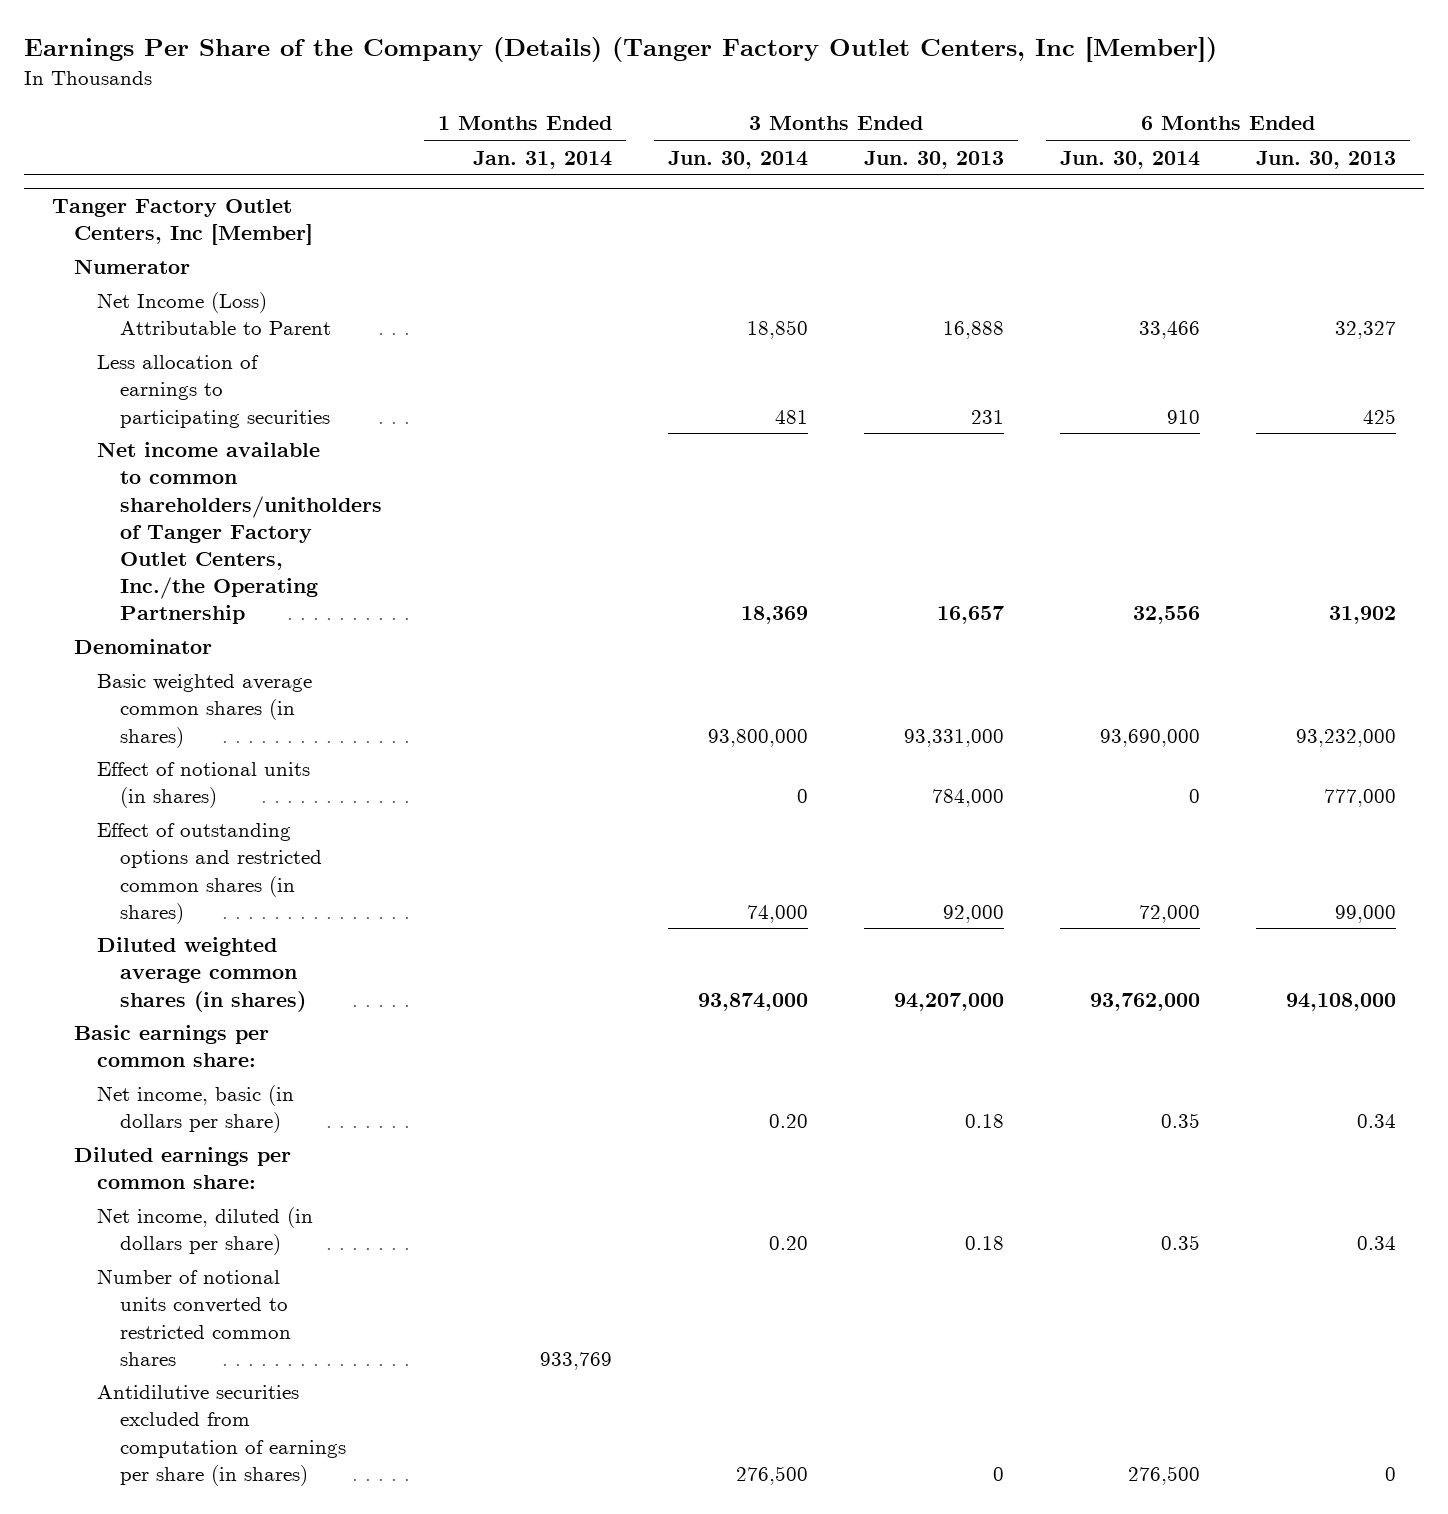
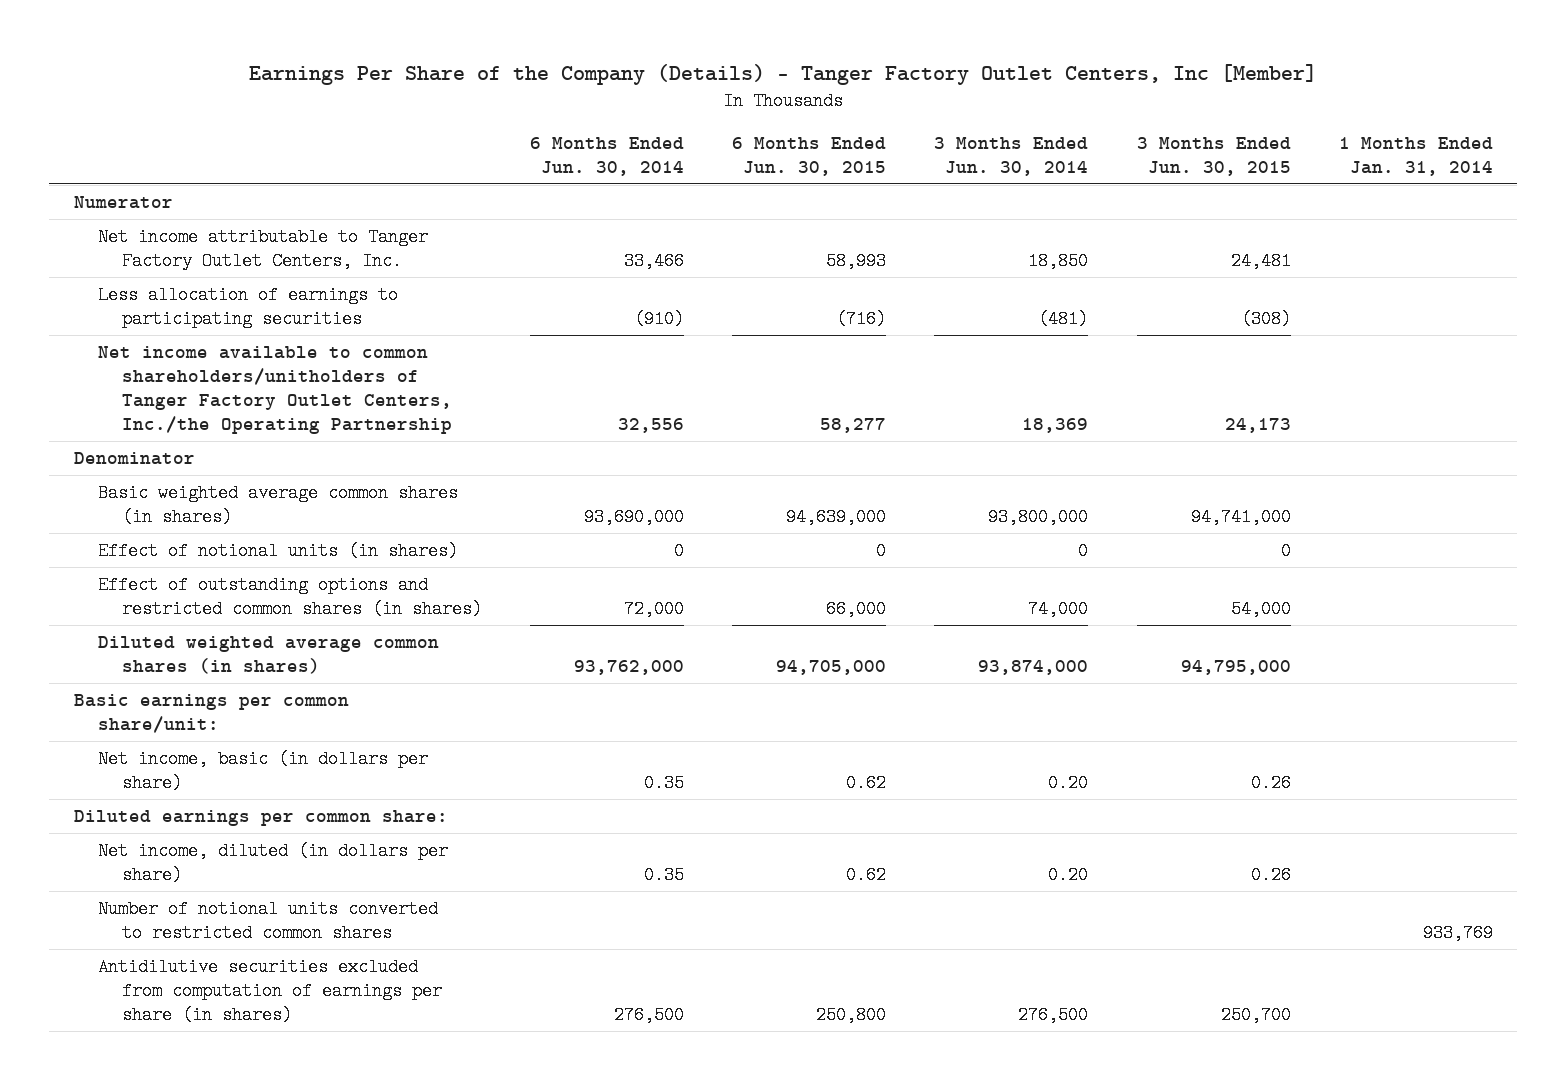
- Earnings Per Share of the Company (Details) (Tanger Factory Outlet Centers, Inc [Member])
+ Earnings Per Share of the Company (Details) - Tanger Factory Outlet Centers, Inc [Member]
- | 1 Months Ended Jan. 31, 2014 | 3 Months Ended Jun. 30, 2014 | 3 Months Ended Jun. 30, 2013 | 6 Months Ended Jun. 30, 2014 | 6 Months Ended Jun. 30, 2013
+ | 6 Months Ended Jun. 30, 2014 | 6 Months Ended Jun. 30, 2015 | 3 Months Ended Jun. 30, 2014 | 3 Months Ended Jun. 30, 2015 | 1 Months Ended Jan. 31, 2014
- Tanger Factory Outlet Centers, Inc [Member]
- Net Income (Loss) Attributable to Parent | | 18,850 | 16,888 | 33,466 | 32,327
- Less allocation of earnings to participating securities | | 481 | 231 | 910 | 425
+ Net income attributable to Tanger Factory Outlet Centers, Inc. | 33,466 | 58,993 | 18,850 | 24,481 |
+ Less allocation of earnings to participating securities | (910) | (716) | (481) | (308) |
- Basic earnings per common share:
+ Basic earnings per common share/unit:

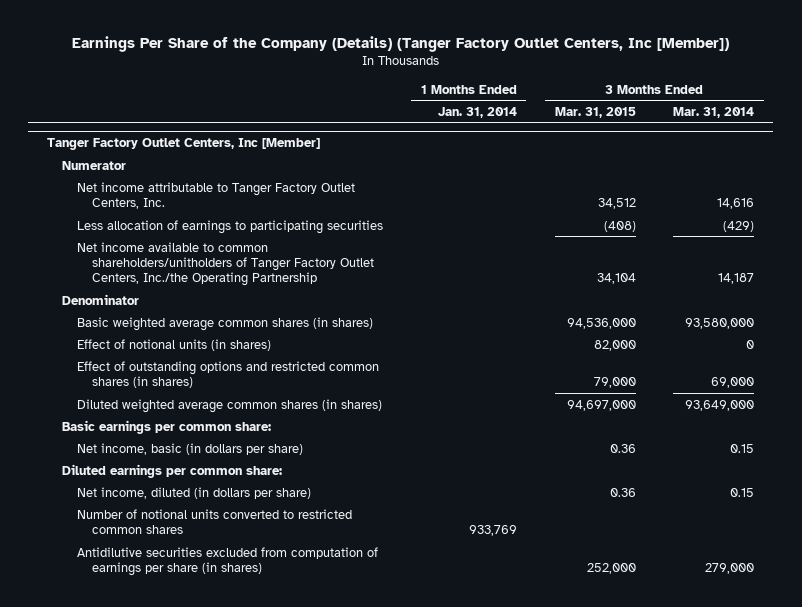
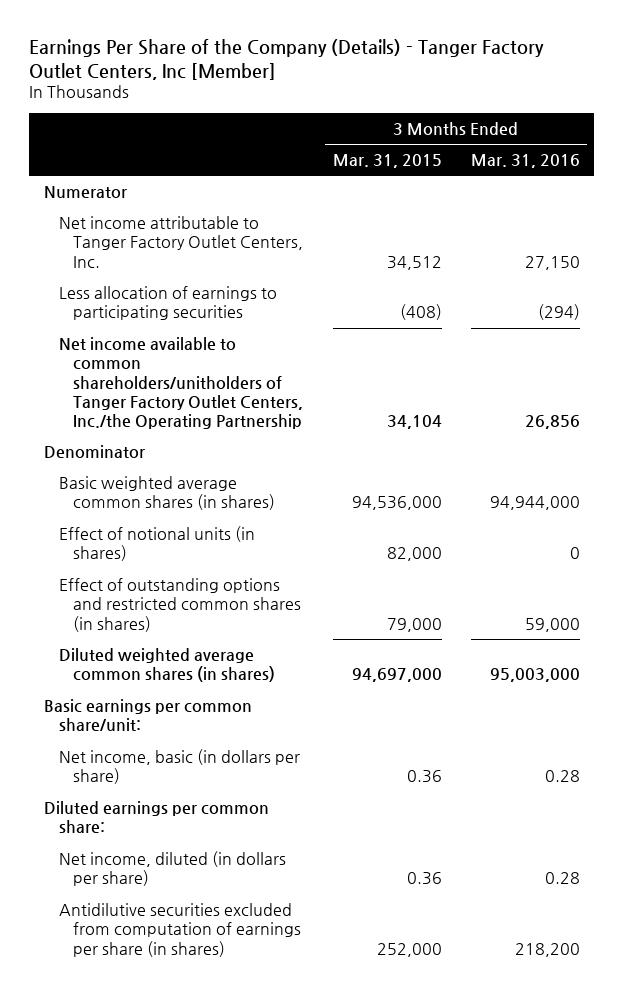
- Earnings Per Share of the Company (Details) (Tanger Factory Outlet Centers, Inc [Member])
+ Earnings Per Share of the Company (Details) - Tanger Factory Outlet Centers, Inc [Member]
- | 1 Months Ended Jan. 31, 2014 | 3 Months Ended Mar. 31, 2015 | 3 Months Ended Mar. 31, 2014
+ | 3 Months Ended Mar. 31, 2015 | 3 Months Ended Mar. 31, 2016
- Tanger Factory Outlet Centers, Inc [Member]
- Basic earnings per common share:
+ Basic earnings per common share/unit:
- Number of notional units converted to restricted common shares | 933,769 | |

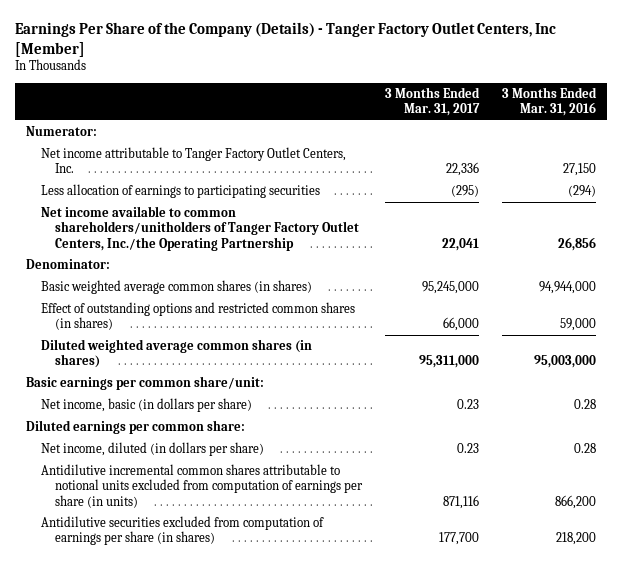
- | 3 Months Ended Mar. 31, 2015 | 3 Months Ended Mar. 31, 2016
+ | 3 Months Ended Mar. 31, 2017 | 3 Months Ended Mar. 31, 2016
- Numerator
+ Numerator:
- Denominator
+ Denominator:
- Effect of notional units (in shares) | 82,000 | 0
+ Antidilutive incremental common shares attributable to notional units excluded from computation of earnings per share (in units) | 871,116 | 866,200

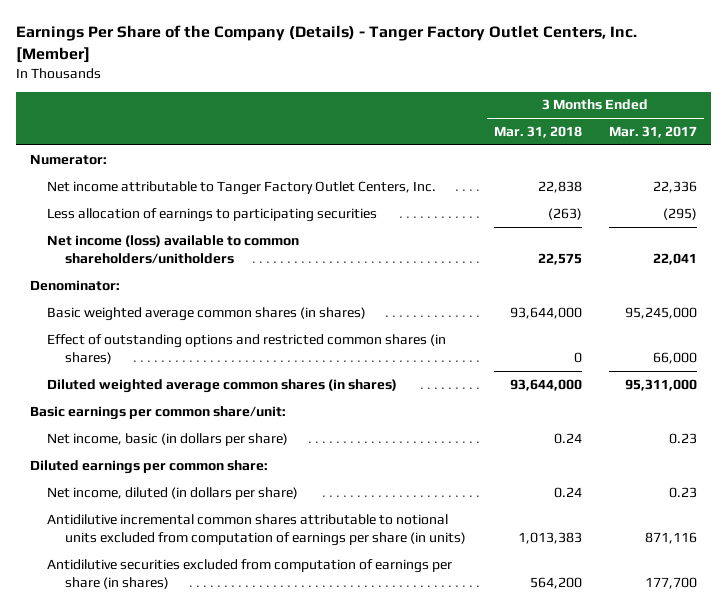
- Earnings Per Share of the Company (Details) - Tanger Factory Outlet Centers, Inc [Member]
+ Earnings Per Share of the Company (Details) - Tanger Factory Outlet Centers, Inc. [Member]
- | 3 Months Ended Mar. 31, 2017 | 3 Months Ended Mar. 31, 2016
+ | 3 Months Ended Mar. 31, 2018 | 3 Months Ended Mar. 31, 2017
- Net income available to common shareholders/unitholders of Tanger Factory Outlet Centers, Inc./the Operating Partnership | 22,041 | 26,856
+ Net income (loss) available to common shareholders/unitholders | 22,575 | 22,041

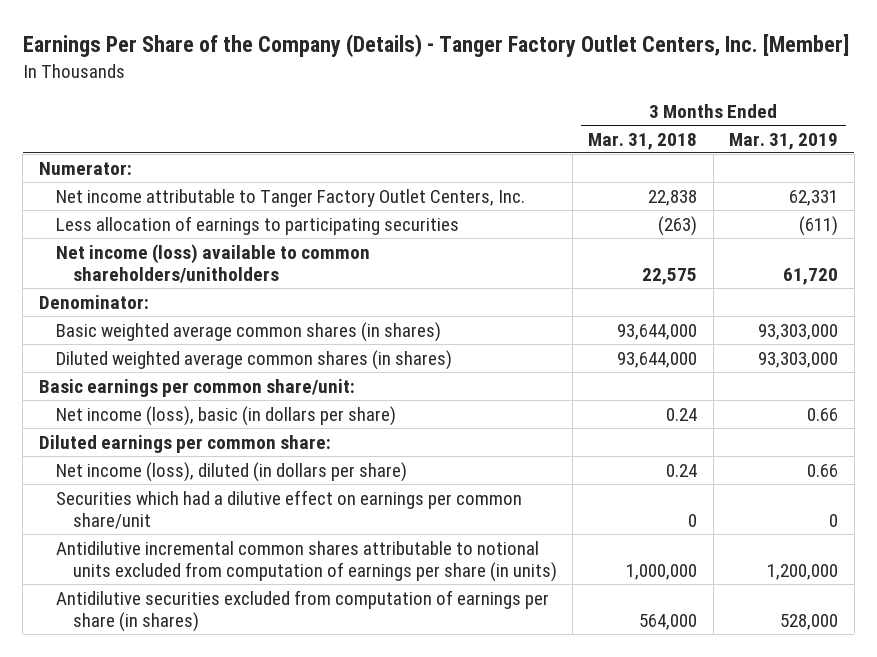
- | 3 Months Ended Mar. 31, 2018 | 3 Months Ended Mar. 31, 2017
+ | 3 Months Ended Mar. 31, 2018 | 3 Months Ended Mar. 31, 2019
- Effect of outstanding options and restricted common shares (in shares) | 0 | 66,000
- Net income, basic (in dollars per share) | 0.24 | 0.23
+ Net income (loss), basic (in dollars per share) | 0.24 | 0.66
- Net income, diluted (in dollars per share) | 0.24 | 0.23
- Antidilutive incremental common shares attributable to notional units excluded from computation of earnings per share (in units) | 1,013,383 | 871,116
- Antidilutive securities excluded from computation of earnings per share (in shares) | 564,200 | 177,700
+ Net income (loss), diluted (in dollars per share) | 0.24 | 0.66
+ Securities which had a dilutive effect on earnings per common share/unit | 0 | 0
+ Antidilutive incremental common shares attributable to notional units excluded from computation of earnings per share (in units) | 1,000,000 | 1,200,000
+ Antidilutive securities excluded from computation of earnings per share (in shares) | 564,000 | 528,000

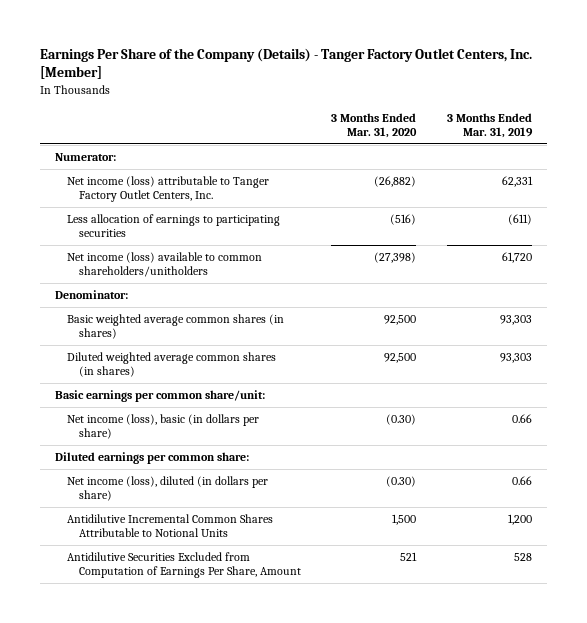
- | 3 Months Ended Mar. 31, 2018 | 3 Months Ended Mar. 31, 2019
+ | 3 Months Ended Mar. 31, 2020 | 3 Months Ended Mar. 31, 2019
- Net income attributable to Tanger Factory Outlet Centers, Inc. | 22,838 | 62,331
+ Net income (loss) attributable to Tanger Factory Outlet Centers, Inc. | (26,882) | 62,331
- Basic weighted average common shares (in shares) | 93,644,000 | 93,303,000
- Diluted weighted average common shares (in shares) | 93,644,000 | 93,303,000
+ Basic weighted average common shares (in shares) | 92,500 | 93,303
+ Diluted weighted average common shares (in shares) | 92,500 | 93,303
- Securities which had a dilutive effect on earnings per common share/unit | 0 | 0
- Antidilutive incremental common shares attributable to notional units excluded from computation of earnings per share (in units) | 1,000,000 | 1,200,000
- Antidilutive securities excluded from computation of earnings per share (in shares) | 564,000 | 528,000
+ Antidilutive Incremental Common Shares Attributable to Notional Units | 1,500 | 1,200
+ Antidilutive Securities Excluded from Computation of Earnings Per Share, Amount | 521 | 528

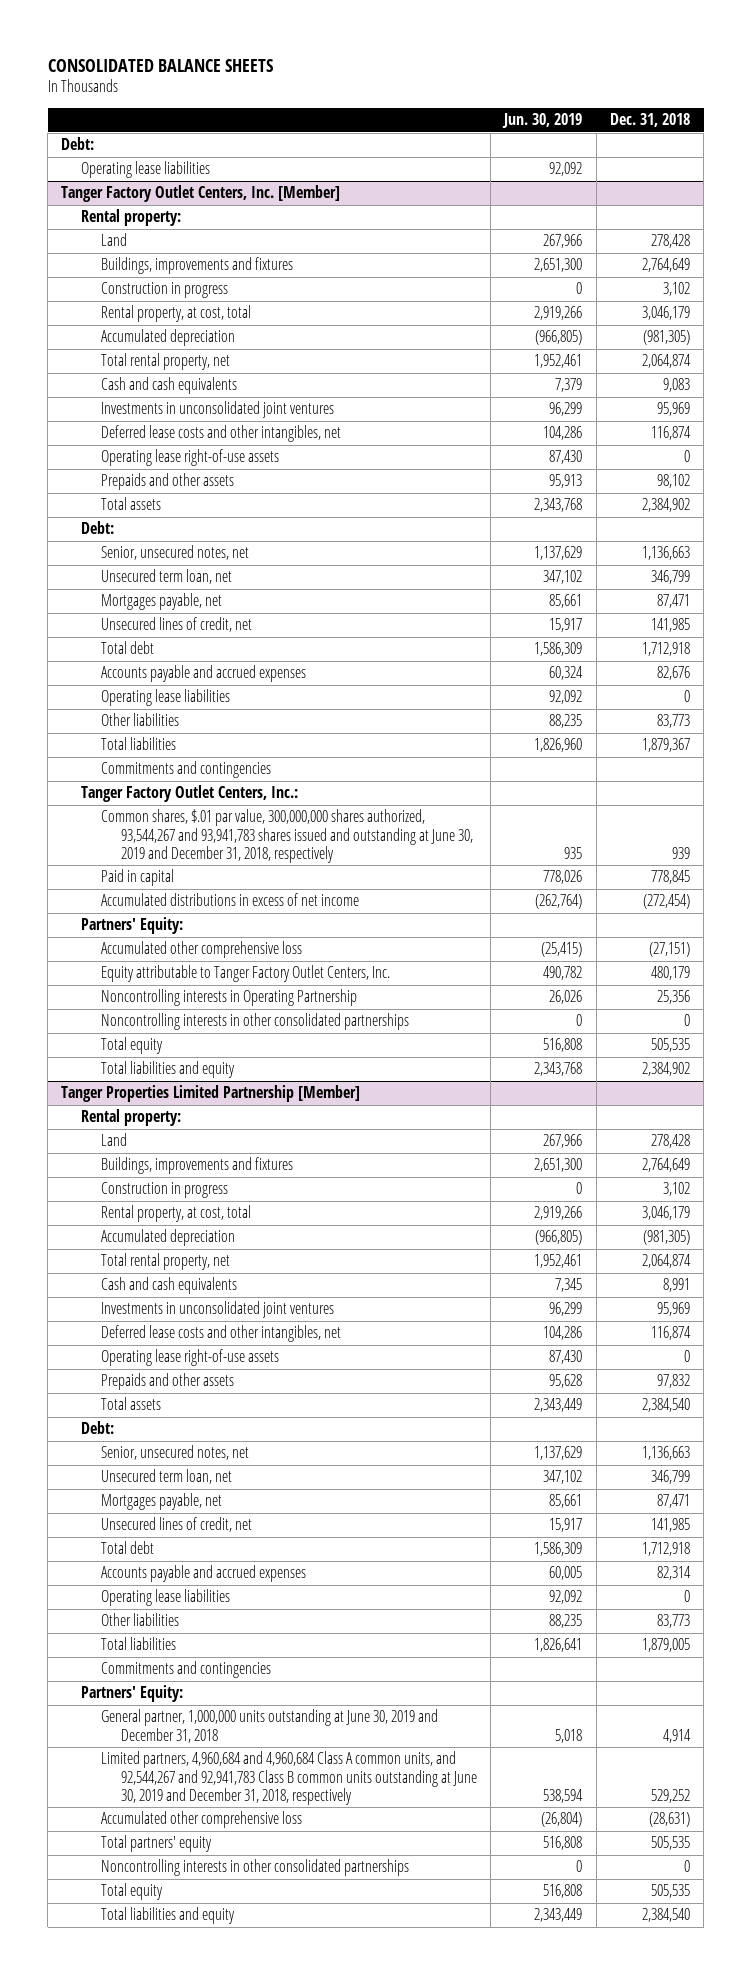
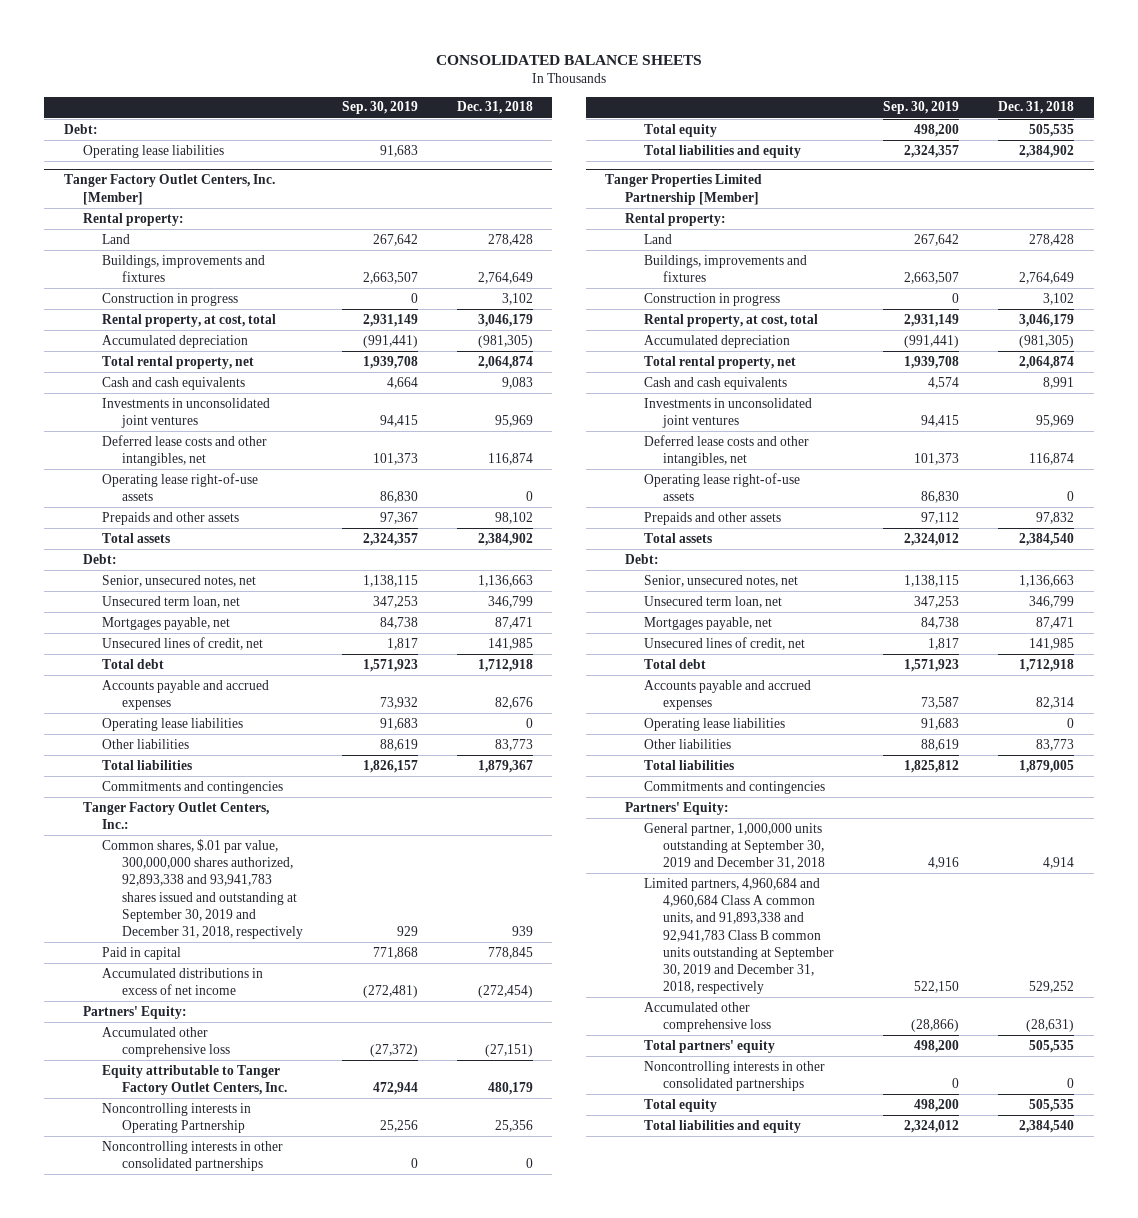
- | Jun. 30, 2019 | Dec. 31, 2018
+ | Sep. 30, 2019 | Dec. 31, 2018
@ Tanger Factory Outlet Centers, Inc. [Member]
- Common shares, $.01 par value, 300,000,000 shares authorized, 93,544,267 and 93,941,783 shares issued and outstanding at June 30, 2019 and December 31, 2018, respectively | 935 | 939
+ Common shares, $.01 par value, 300,000,000 shares authorized, 92,893,338 and 93,941,783 shares issued and outstanding at September 30, 2019 and December 31, 2018, respectively | 929 | 939
@ Tanger Properties Limited Partnership [Member]
- General partner, 1,000,000 units outstanding at June 30, 2019 and December 31, 2018 | 5,018 | 4,914
- Limited partners, 4,960,684 and 4,960,684 Class A common units, and 92,544,267 and 92,941,783 Class B common units outstanding at June 30, 2019 and December 31, 2018, respectively | 538,594 | 529,252
+ General partner, 1,000,000 units outstanding at September 30, 2019 and December 31, 2018 | 4,916 | 4,914
+ Limited partners, 4,960,684 and 4,960,684 Class A common units, and 91,893,338 and 92,941,783 Class B common units outstanding at September 30, 2019 and December 31, 2018, respectively | 522,150 | 529,252

